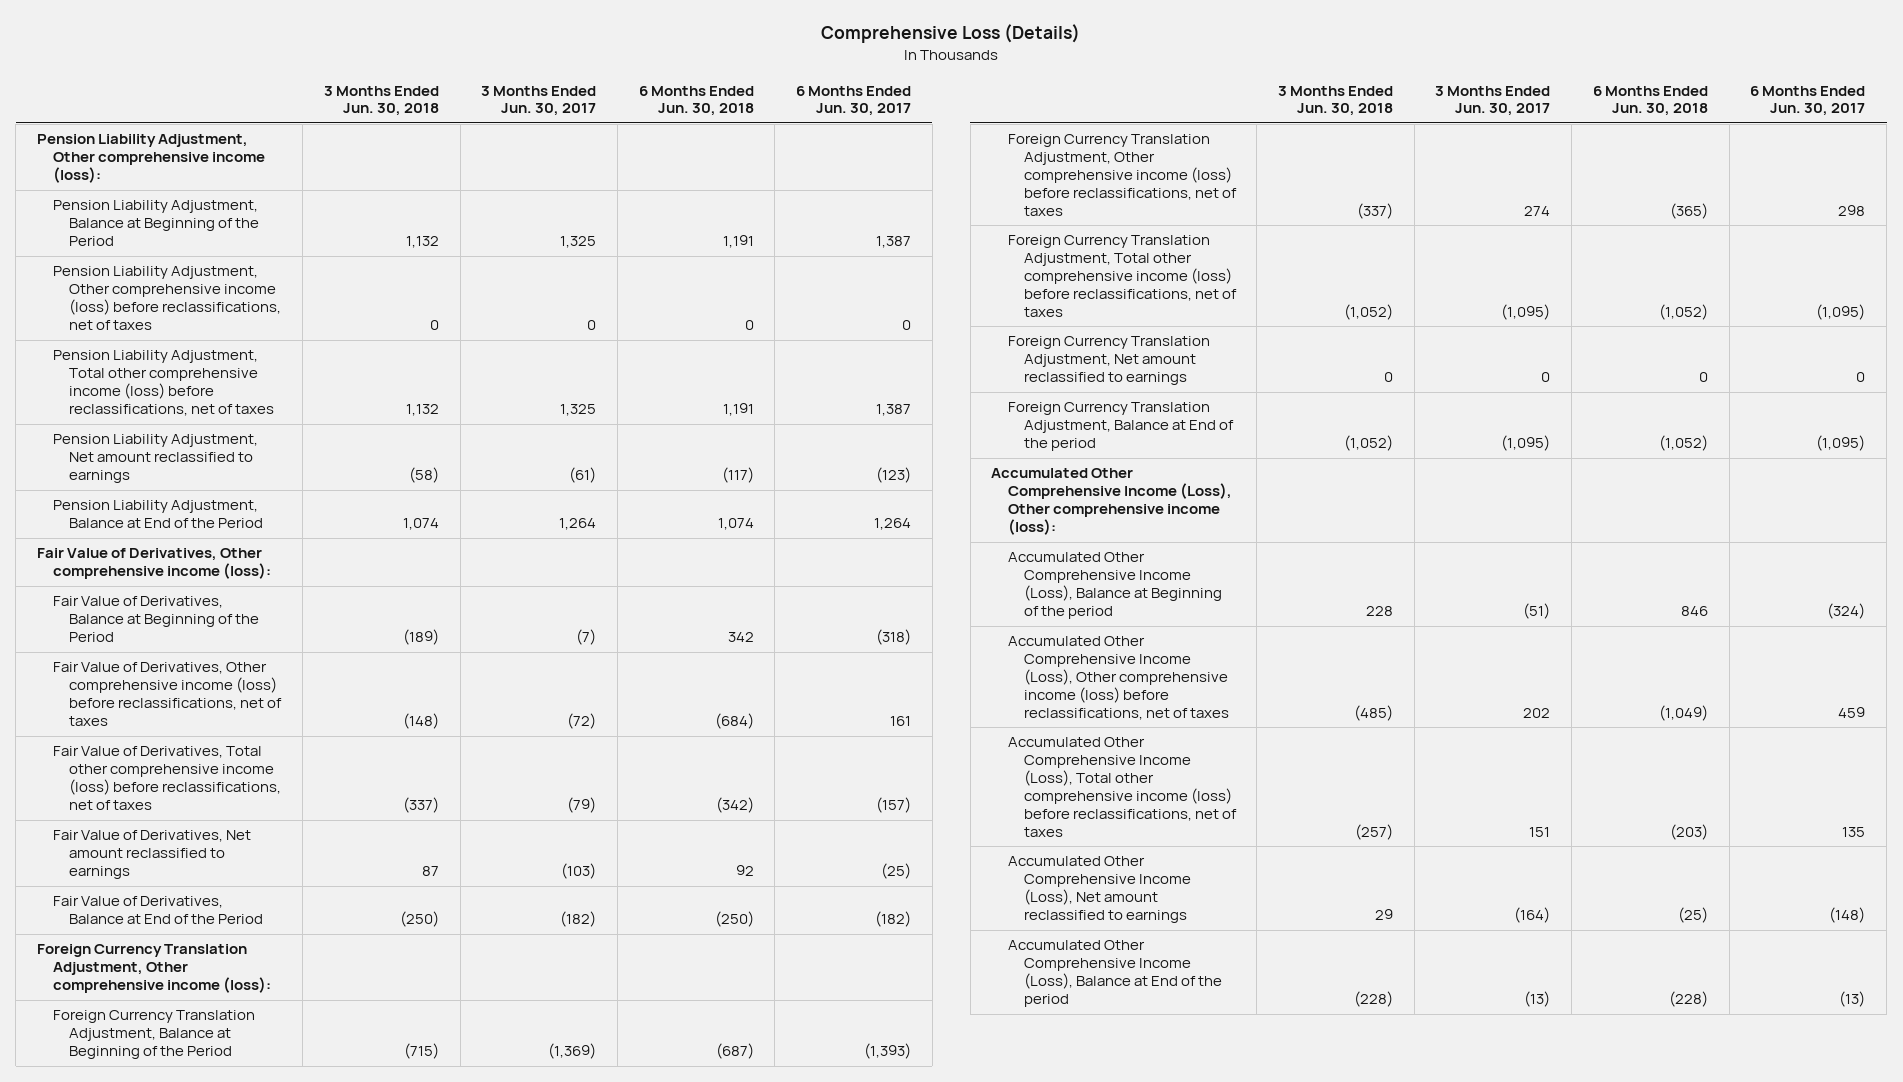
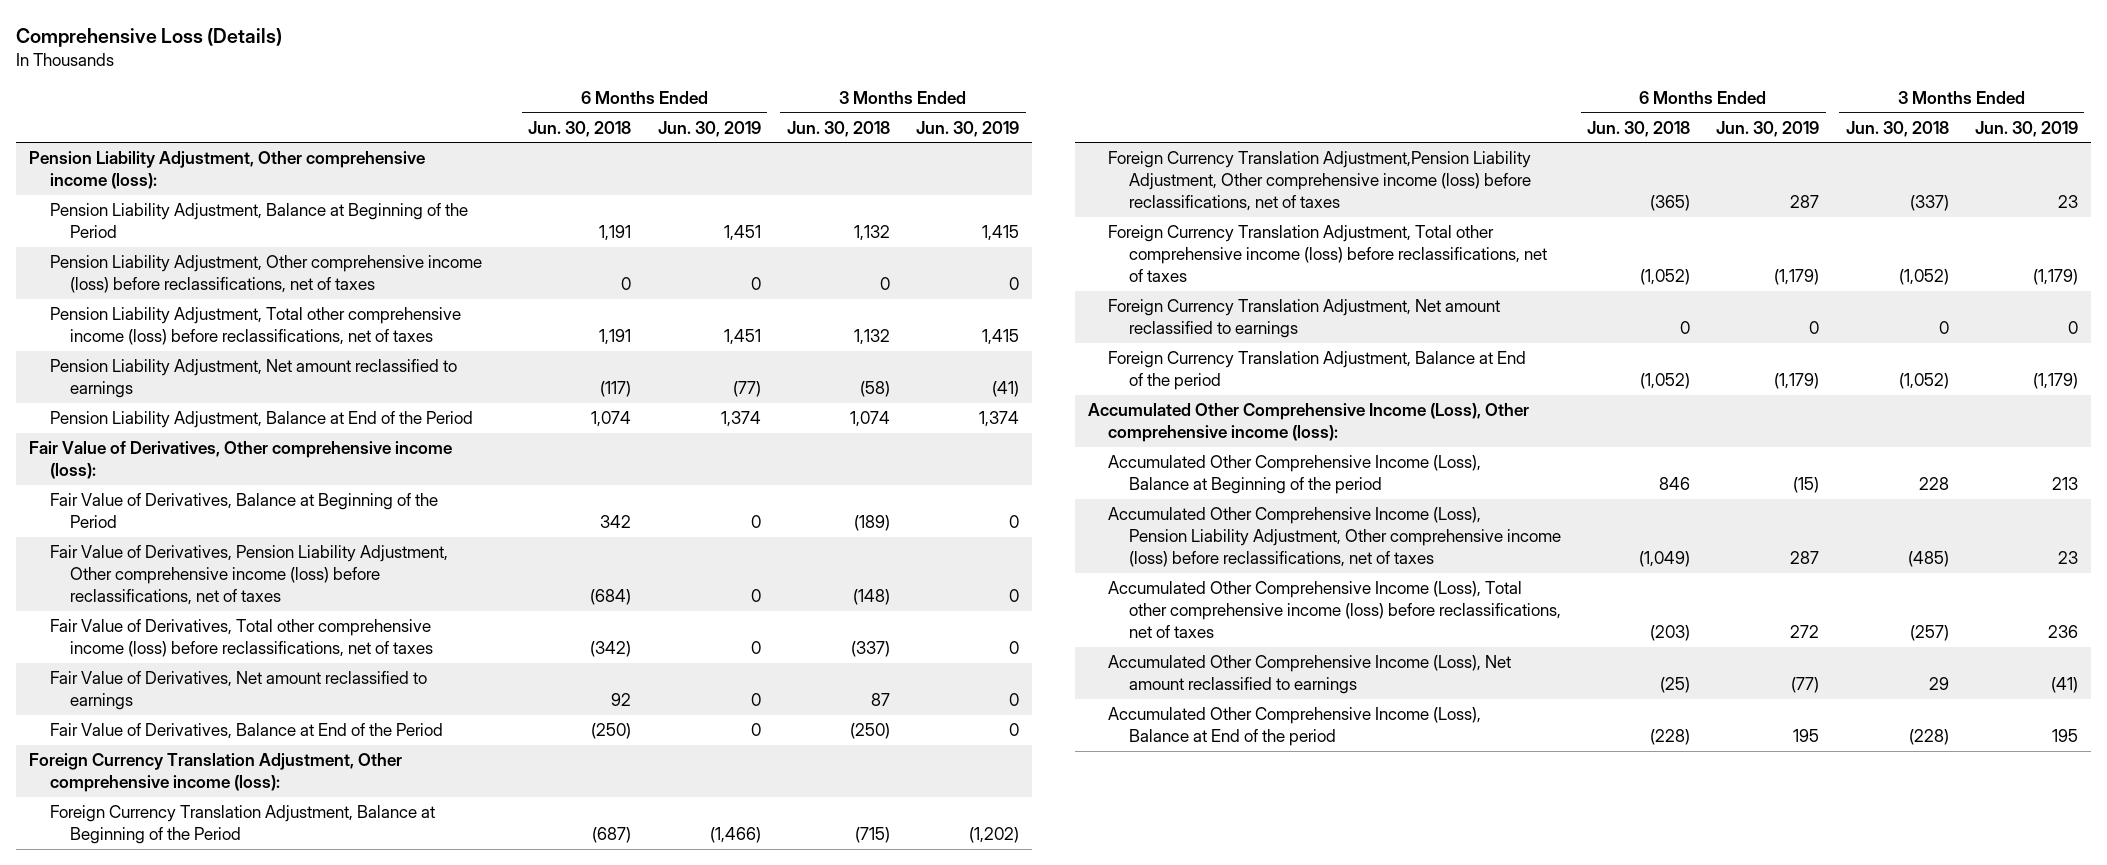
- | 3 Months Ended Jun. 30, 2018 | 3 Months Ended Jun. 30, 2017 | 6 Months Ended Jun. 30, 2018 | 6 Months Ended Jun. 30, 2017
+ | 6 Months Ended Jun. 30, 2018 | 6 Months Ended Jun. 30, 2019 | 3 Months Ended Jun. 30, 2018 | 3 Months Ended Jun. 30, 2019
- Fair Value of Derivatives, Other comprehensive income (loss) before reclassifications, net of taxes | (148) | (72) | (684) | 161
+ Fair Value of Derivatives, Pension Liability Adjustment, Other comprehensive income (loss) before reclassifications, net of taxes | (684) | 0 | (148) | 0
- Foreign Currency Translation Adjustment, Other comprehensive income (loss) before reclassifications, net of taxes | (337) | 274 | (365) | 298
+ Foreign Currency Translation Adjustment,Pension Liability Adjustment, Other comprehensive income (loss) before reclassifications, net of taxes | (365) | 287 | (337) | 23
- Accumulated Other Comprehensive Income (Loss), Other comprehensive income (loss) before reclassifications, net of taxes | (485) | 202 | (1,049) | 459
+ Accumulated Other Comprehensive Income (Loss), Pension Liability Adjustment, Other comprehensive income (loss) before reclassifications, net of taxes | (1,049) | 287 | (485) | 23

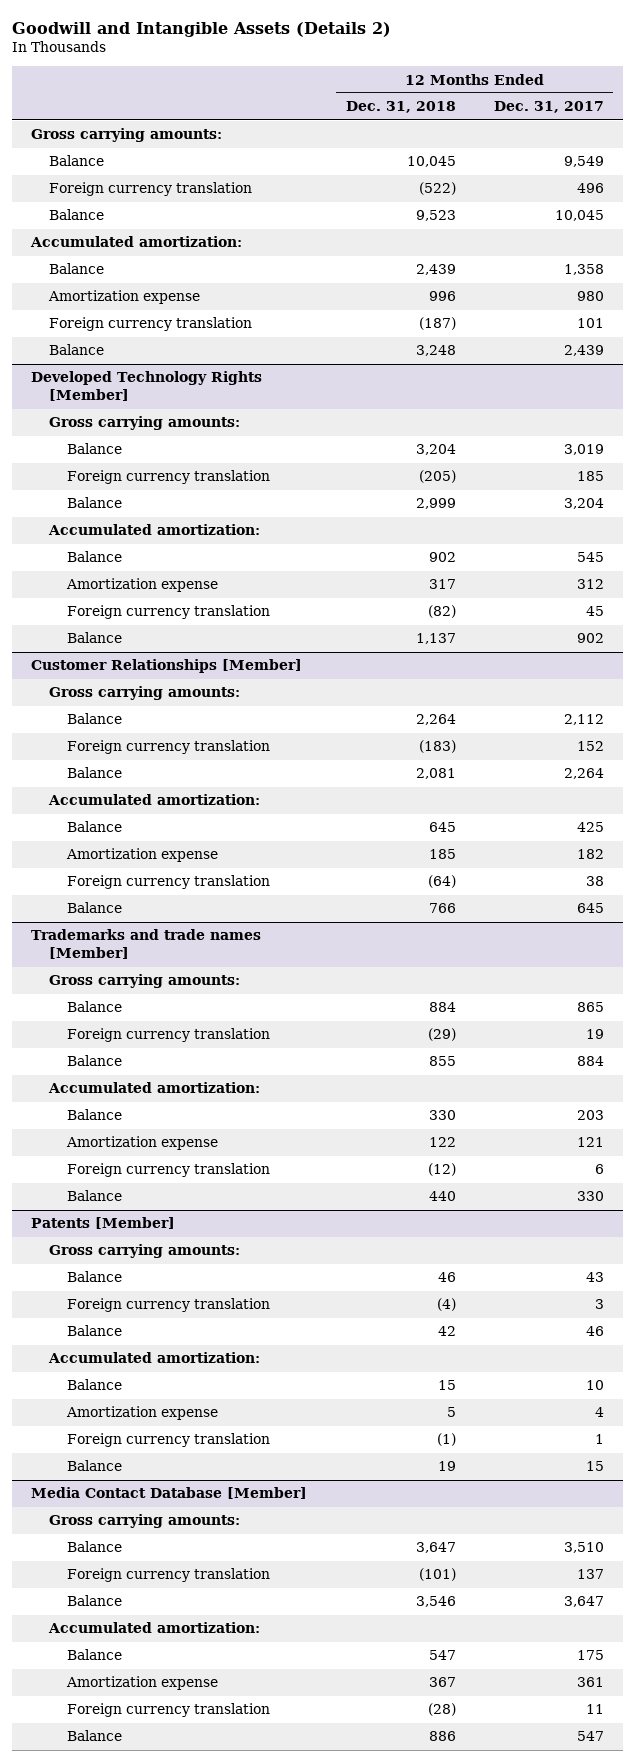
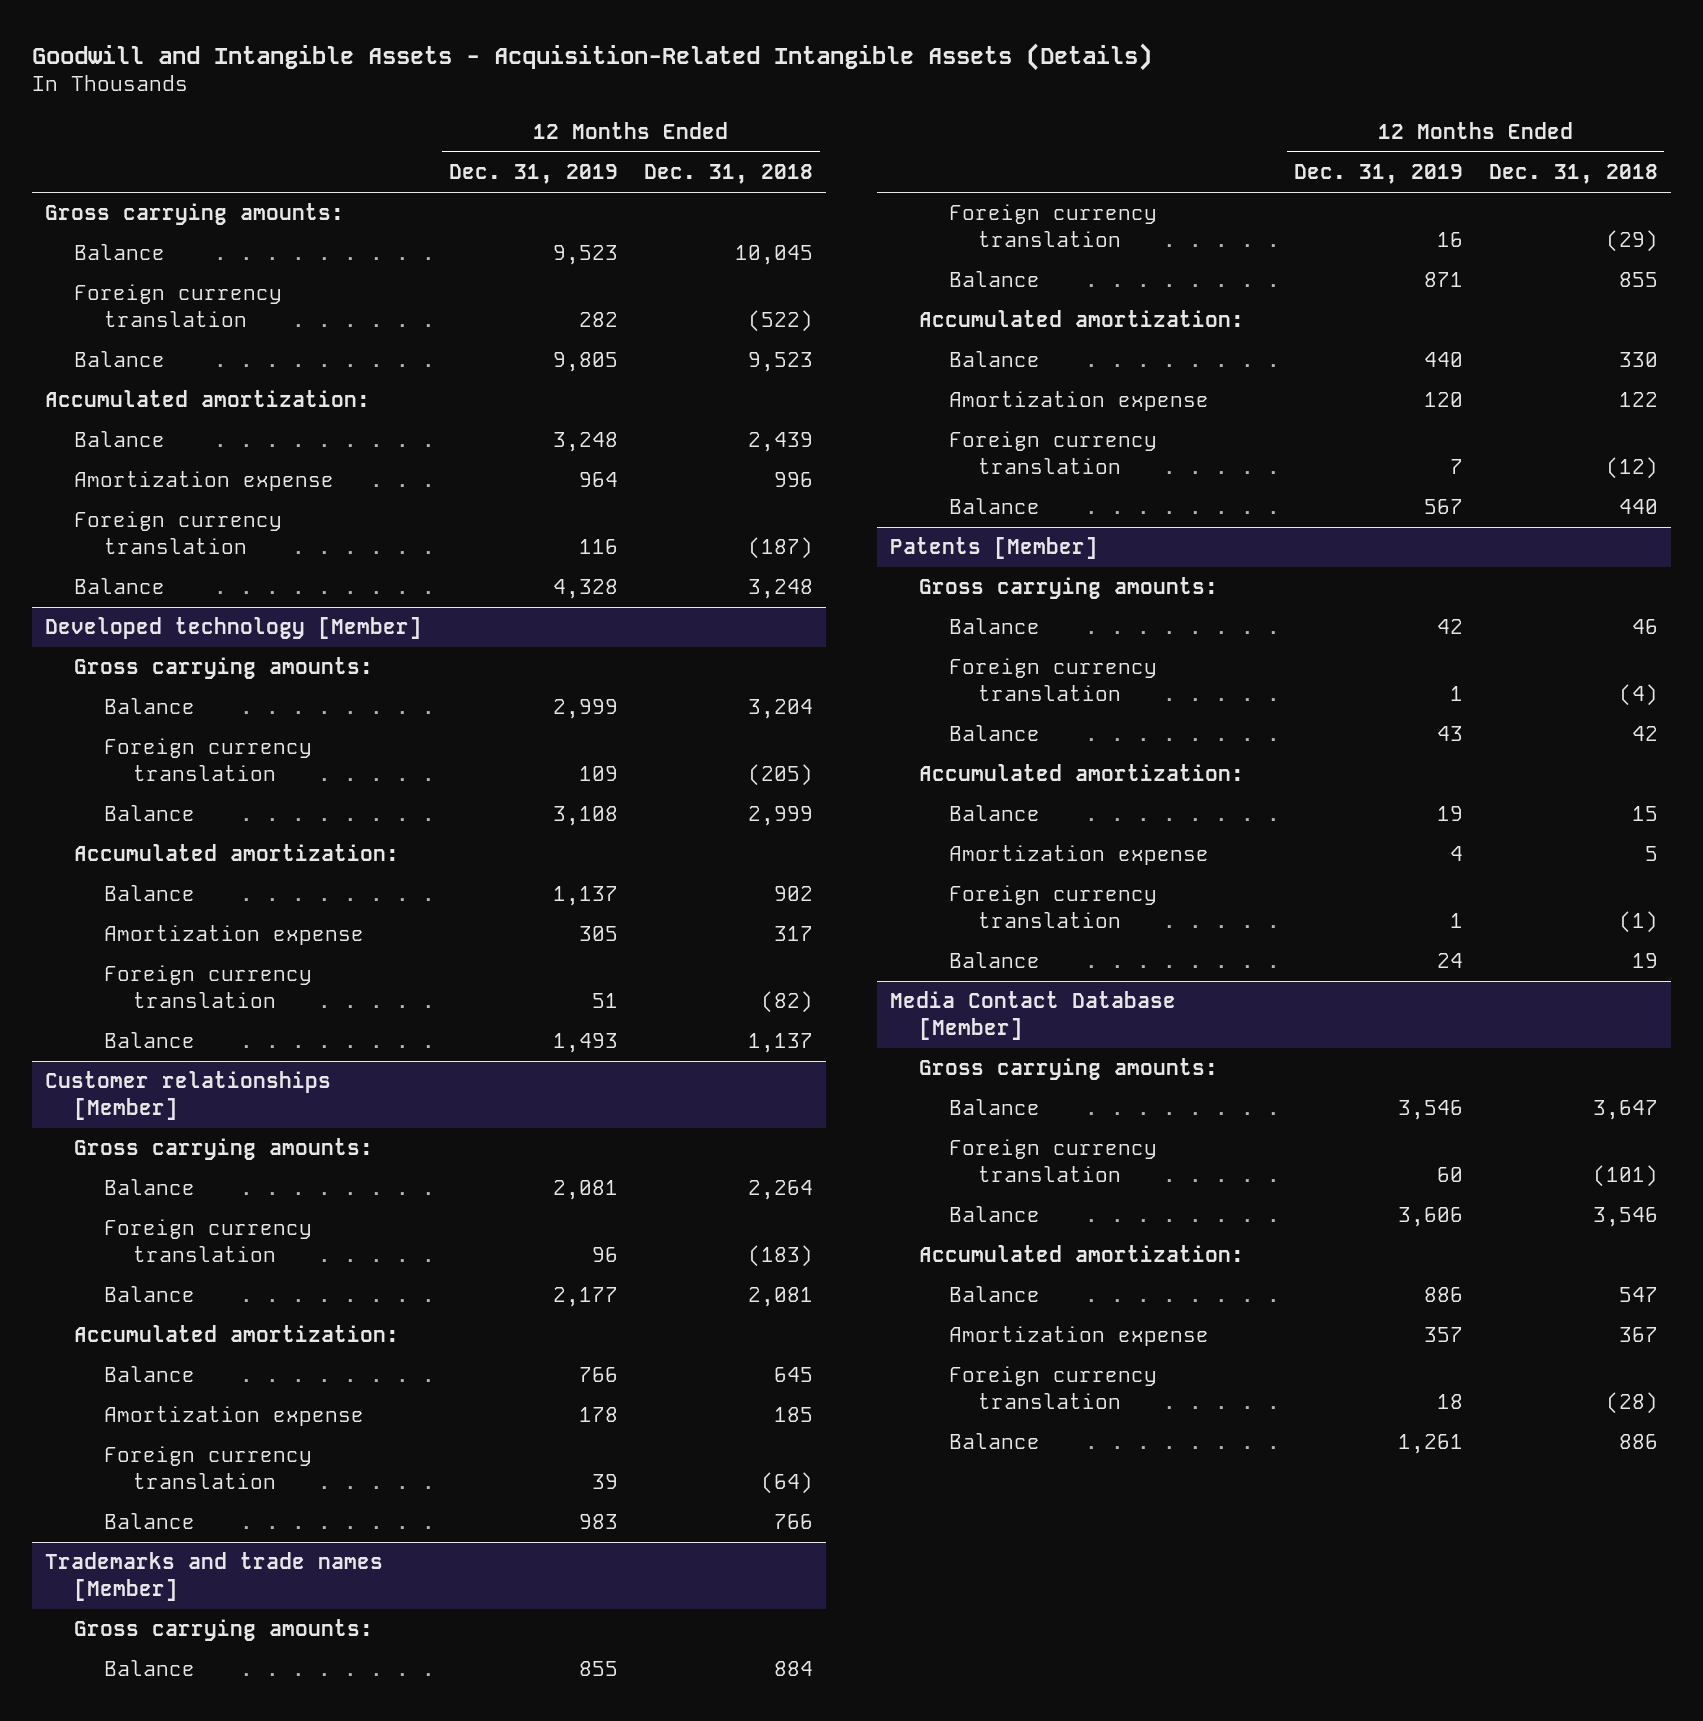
- Goodwill and Intangible Assets (Details 2)
+ Goodwill and Intangible Assets - Acquisition-Related Intangible Assets (Details)
- | 12 Months Ended Dec. 31, 2018 | 12 Months Ended Dec. 31, 2017
+ | 12 Months Ended Dec. 31, 2019 | 12 Months Ended Dec. 31, 2018
- Developed Technology Rights [Member]
+ Developed technology [Member]
- Customer Relationships [Member]
+ Customer relationships [Member]

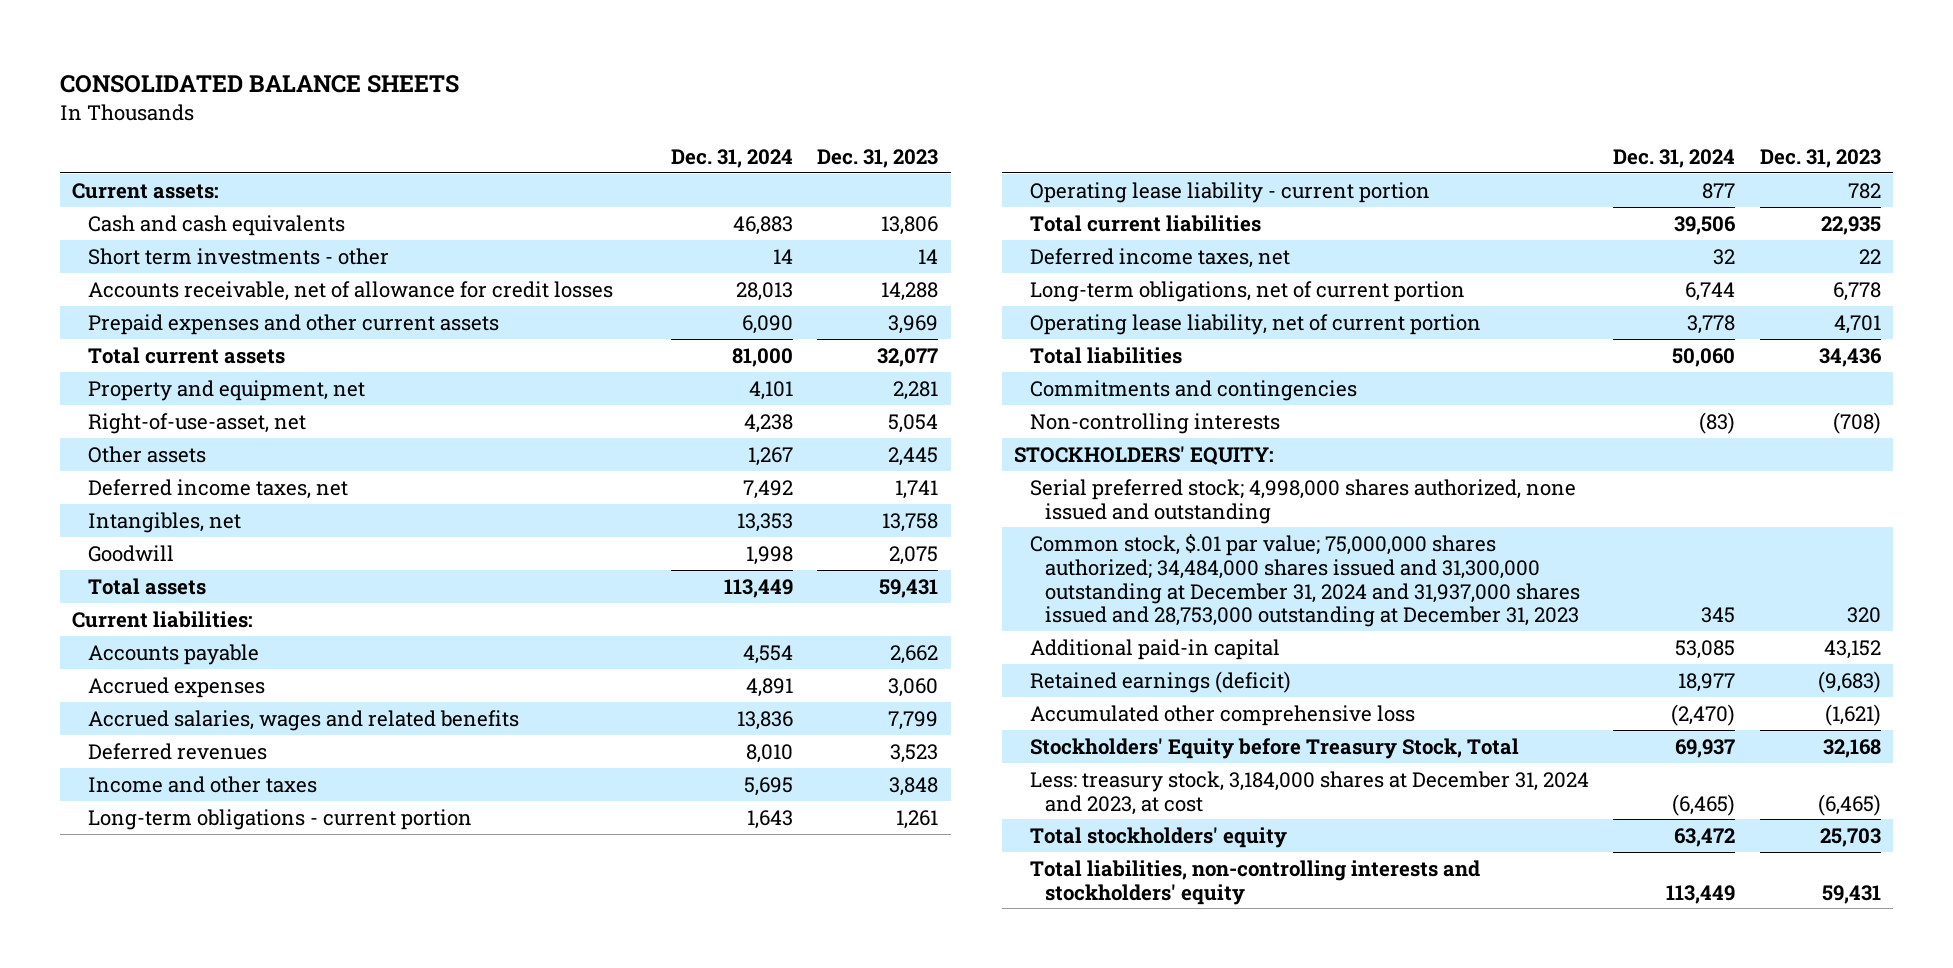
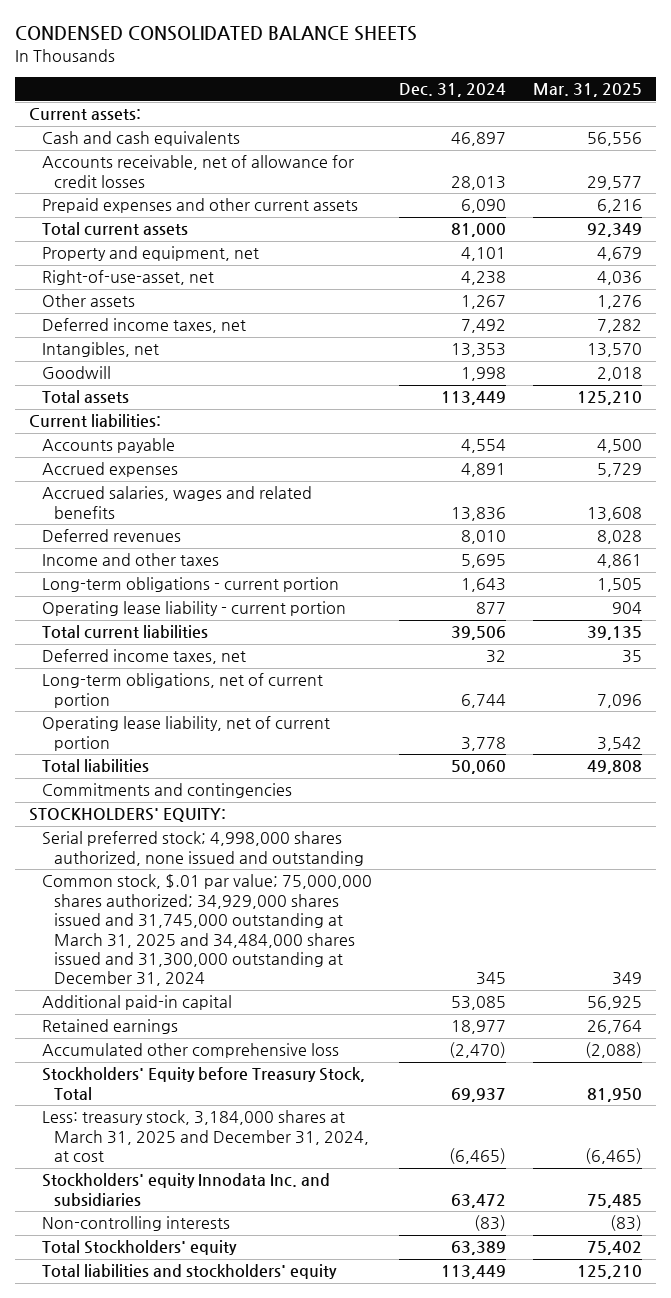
- CONSOLIDATED BALANCE SHEETS
+ CONDENSED CONSOLIDATED BALANCE SHEETS
- | Dec. 31, 2024 | Dec. 31, 2023
+ | Dec. 31, 2024 | Mar. 31, 2025
- Cash and cash equivalents | 46,883 | 13,806
- Short term investments - other | 14 | 14
+ Cash and cash equivalents | 46,897 | 56,556
- Common stock, $.01 par value; 75,000,000 shares authorized; 34,484,000 shares issued and 31,300,000 outstanding at December 31, 2024 and 31,937,000 shares issued and 28,753,000 outstanding at December 31, 2023 | 345 | 320
+ Common stock, $.01 par value; 75,000,000 shares authorized; 34,929,000 shares issued and 31,745,000 outstanding at March 31, 2025 and 34,484,000 shares issued and 31,300,000 outstanding at December 31, 2024 | 345 | 349
- Retained earnings (deficit) | 18,977 | (9,683)
+ Retained earnings | 18,977 | 26,764
- Less: treasury stock, 3,184,000 shares at December 31, 2024 and 2023, at cost | (6,465) | (6,465)
- Total stockholders' equity | 63,472 | 25,703
- Total liabilities, non-controlling interests and stockholders' equity | 113,449 | 59,431
+ Less: treasury stock, 3,184,000 shares at March 31, 2025 and December 31, 2024, at cost | (6,465) | (6,465)
+ Stockholders' equity Innodata Inc. and subsidiaries | 63,472 | 75,485
moved down: Non-controlling interests | (83) | (83)
+ Total Stockholders' equity | 63,389 | 75,402
+ Total liabilities and stockholders' equity | 113,449 | 125,210

